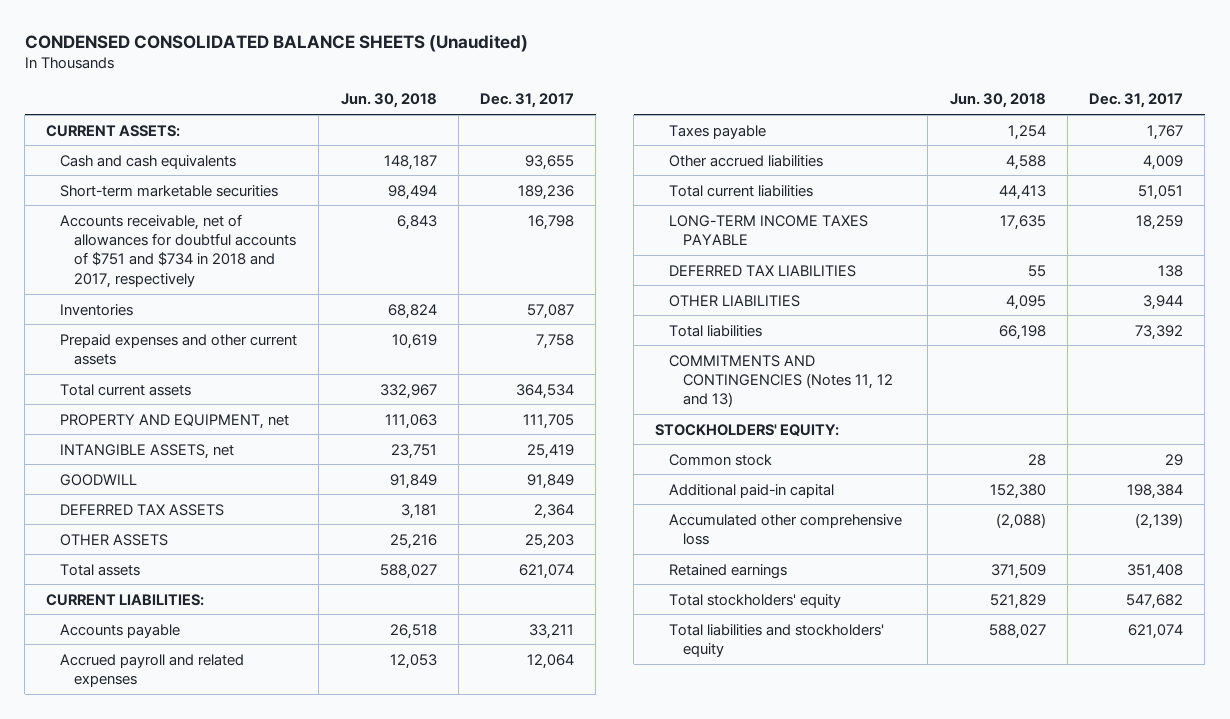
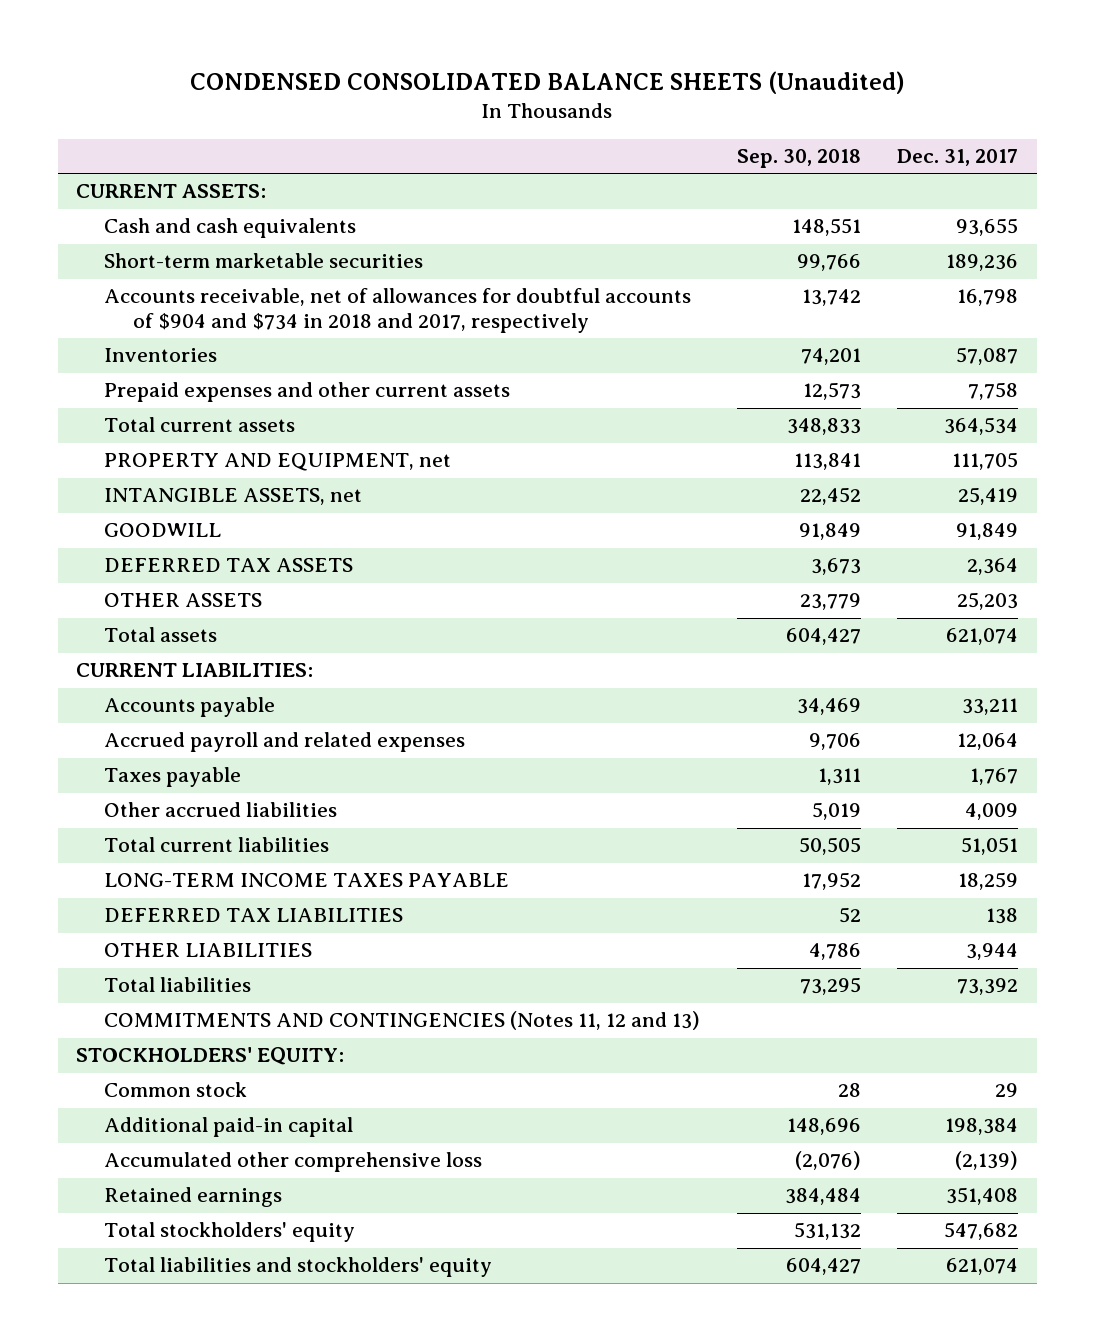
- | Jun. 30, 2018 | Dec. 31, 2017
+ | Sep. 30, 2018 | Dec. 31, 2017
- Accounts receivable, net of allowances for doubtful accounts of $751 and $734 in 2018 and 2017, respectively | 6,843 | 16,798
+ Accounts receivable, net of allowances for doubtful accounts of $904 and $734 in 2018 and 2017, respectively | 13,742 | 16,798

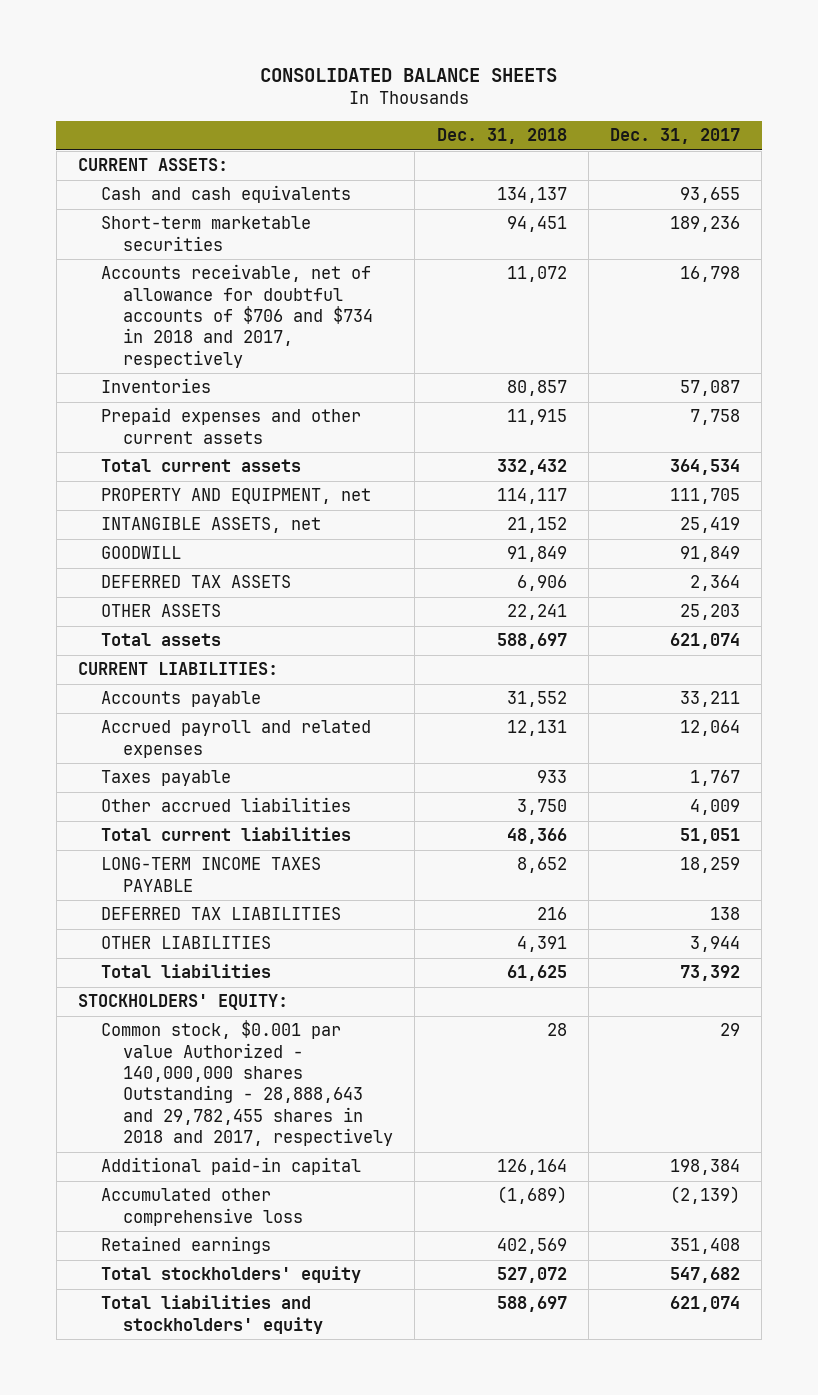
- CONDENSED CONSOLIDATED BALANCE SHEETS (Unaudited)
+ CONSOLIDATED BALANCE SHEETS
- | Sep. 30, 2018 | Dec. 31, 2017
+ | Dec. 31, 2018 | Dec. 31, 2017
- Accounts receivable, net of allowances for doubtful accounts of $904 and $734 in 2018 and 2017, respectively | 13,742 | 16,798
+ Accounts receivable, net of allowance for doubtful accounts of $706 and $734 in 2018 and 2017, respectively | 11,072 | 16,798
- COMMITMENTS AND CONTINGENCIES (Notes 11, 12 and 13)
- Common stock | 28 | 29
+ Common stock, $0.001 par value Authorized - 140,000,000 shares Outstanding - 28,888,643 and 29,782,455 shares in 2018 and 2017, respectively | 28 | 29

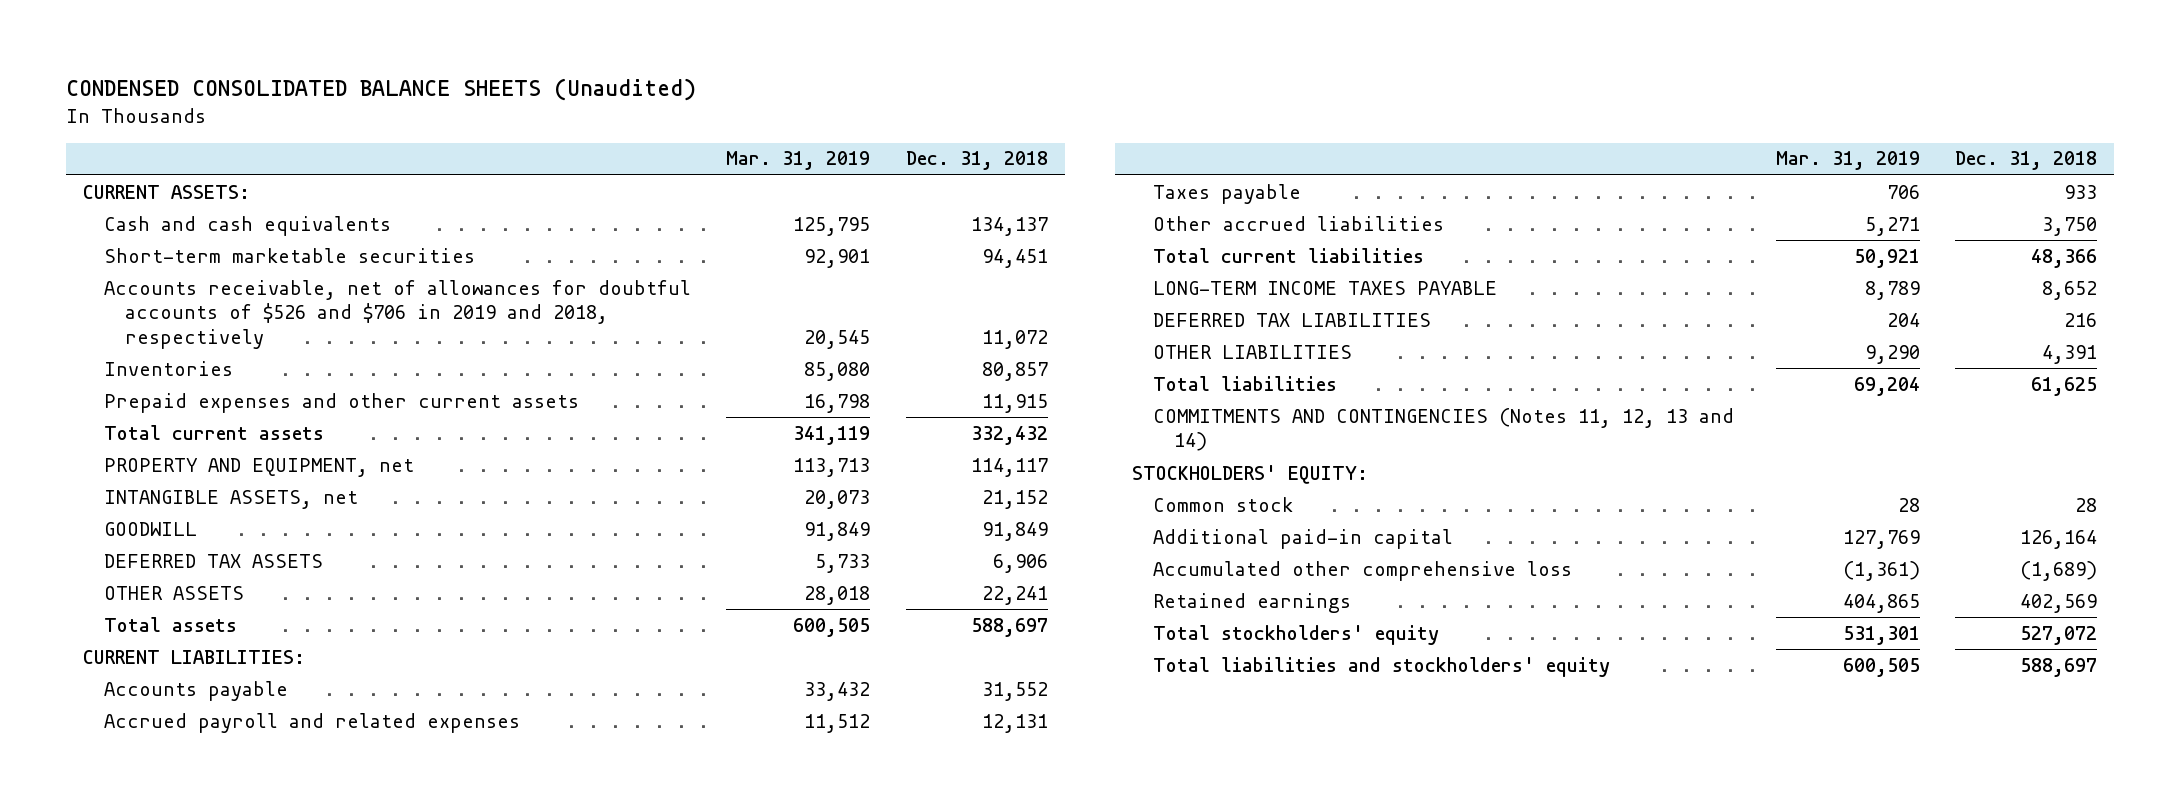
- CONSOLIDATED BALANCE SHEETS
+ CONDENSED CONSOLIDATED BALANCE SHEETS (Unaudited)
- | Dec. 31, 2018 | Dec. 31, 2017
+ | Mar. 31, 2019 | Dec. 31, 2018
- Accounts receivable, net of allowance for doubtful accounts of $706 and $734 in 2018 and 2017, respectively | 11,072 | 16,798
+ Accounts receivable, net of allowances for doubtful accounts of $526 and $706 in 2019 and 2018, respectively | 20,545 | 11,072
+ COMMITMENTS AND CONTINGENCIES (Notes 11, 12, 13 and 14)
- Common stock, $0.001 par value Authorized - 140,000,000 shares Outstanding - 28,888,643 and 29,782,455 shares in 2018 and 2017, respectively | 28 | 29
+ Common stock | 28 | 28

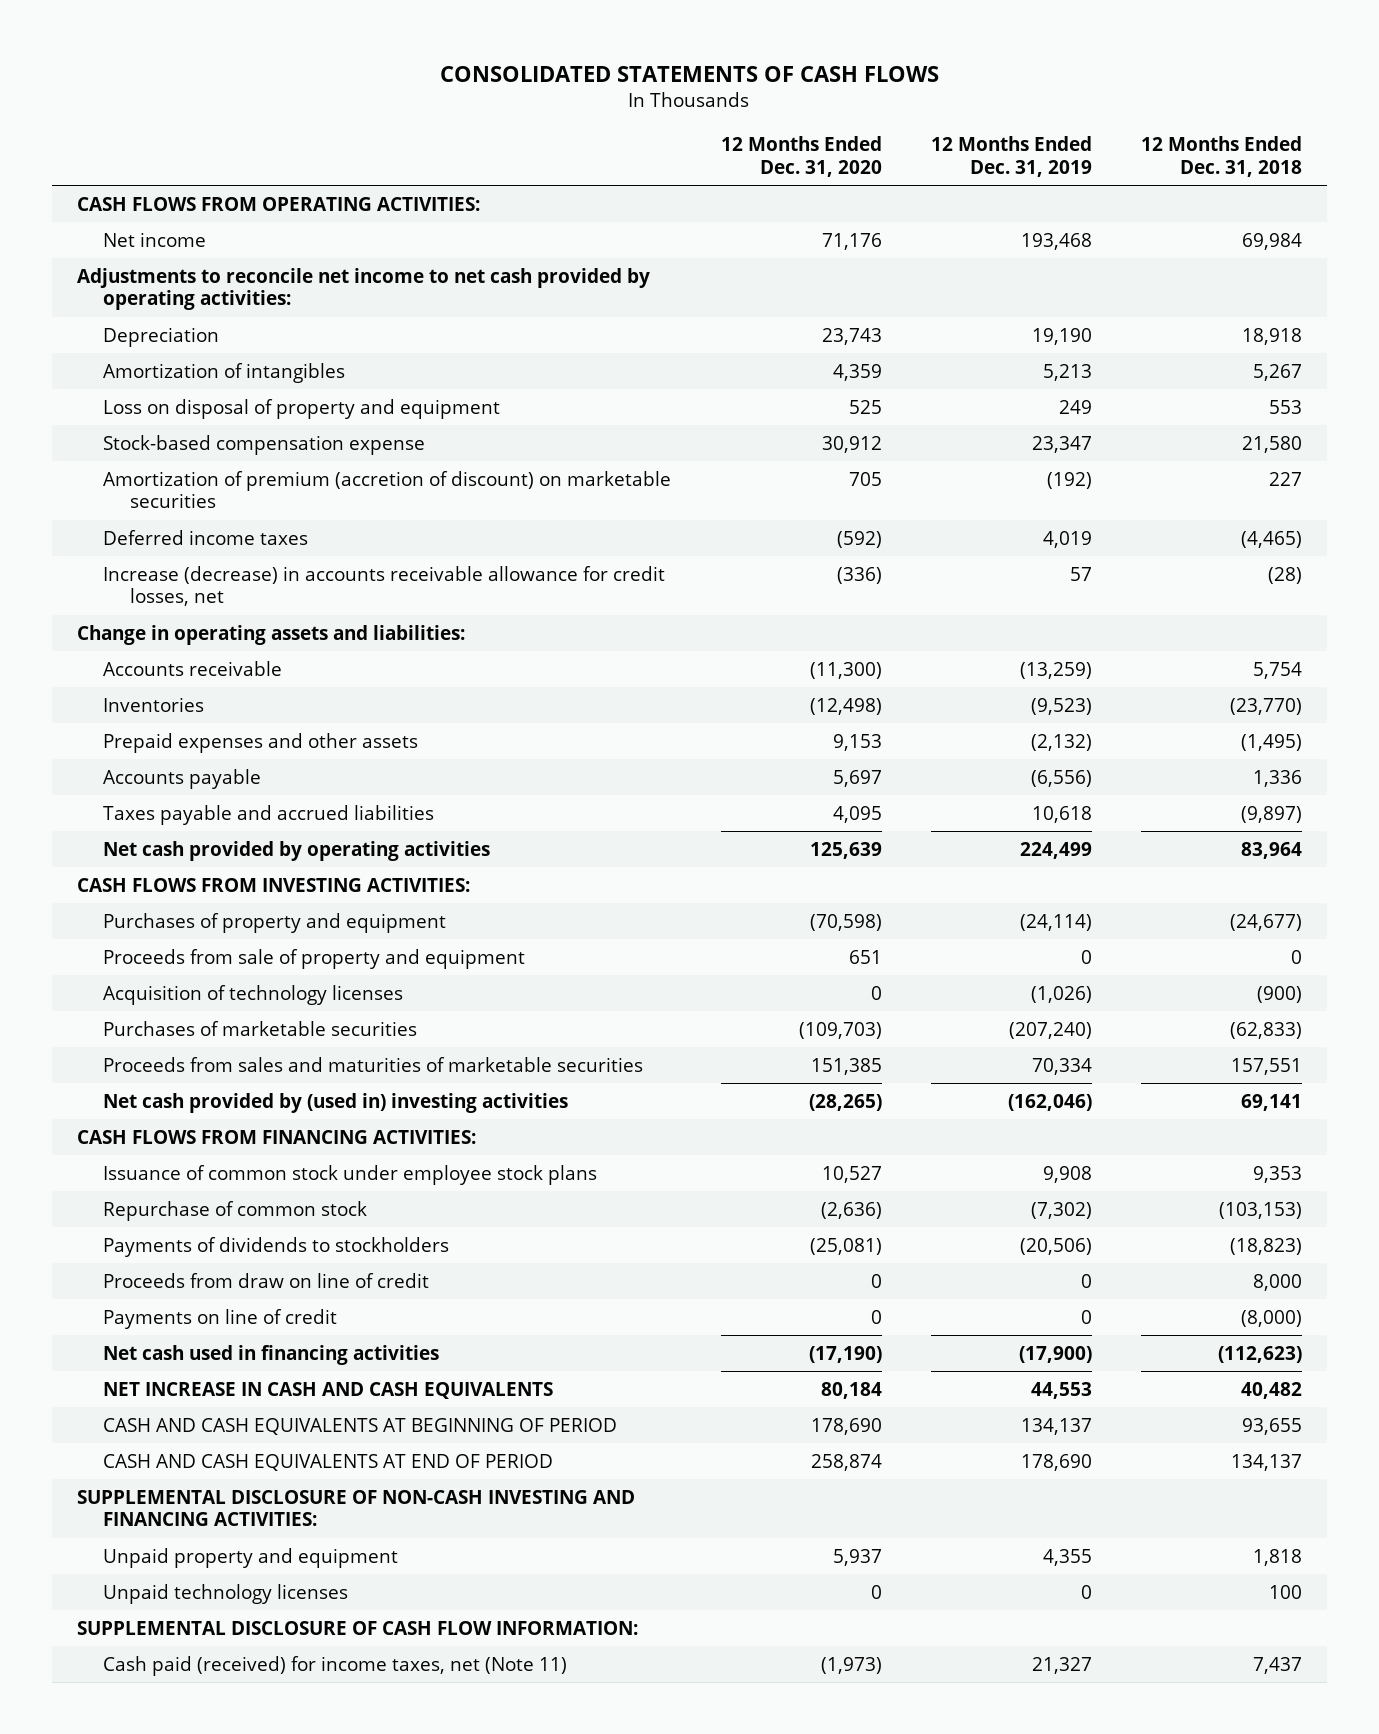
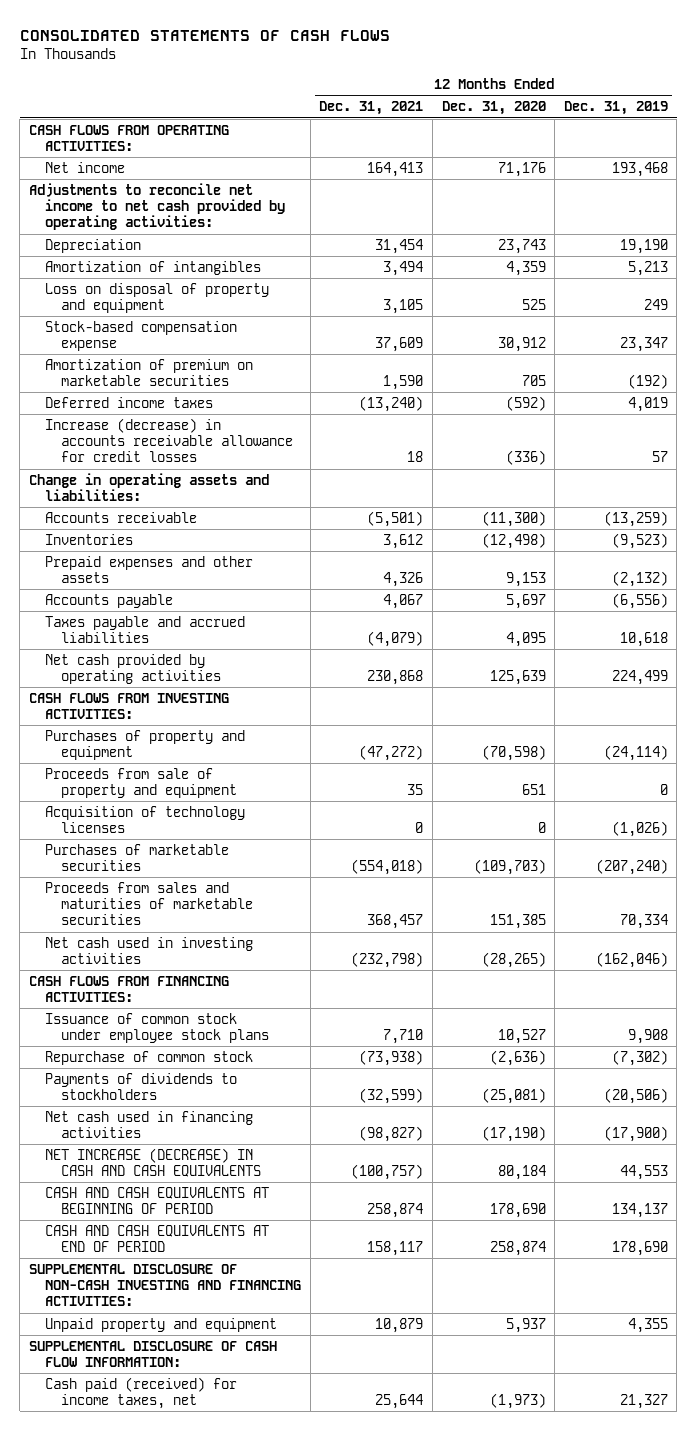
- | 12 Months Ended Dec. 31, 2020 | 12 Months Ended Dec. 31, 2019 | 12 Months Ended Dec. 31, 2018
+ | 12 Months Ended Dec. 31, 2021 | 12 Months Ended Dec. 31, 2020 | 12 Months Ended Dec. 31, 2019
- Amortization of premium (accretion of discount) on marketable securities | 705 | (192) | 227
+ Amortization of premium on marketable securities | 1,590 | 705 | (192)
- Increase (decrease) in accounts receivable allowance for credit losses, net | (336) | 57 | (28)
+ Increase (decrease) in accounts receivable allowance for credit losses | 18 | (336) | 57
- Net cash provided by (used in) investing activities | (28,265) | (162,046) | 69,141
+ Net cash used in investing activities | (232,798) | (28,265) | (162,046)
- Proceeds from draw on line of credit | 0 | 0 | 8,000
- Payments on line of credit | 0 | 0 | (8,000)
- NET INCREASE IN CASH AND CASH EQUIVALENTS | 80,184 | 44,553 | 40,482
+ NET INCREASE (DECREASE) IN CASH AND CASH EQUIVALENTS | (100,757) | 80,184 | 44,553
- Unpaid technology licenses | 0 | 0 | 100
- Cash paid (received) for income taxes, net (Note 11) | (1,973) | 21,327 | 7,437
+ Cash paid (received) for income taxes, net | 25,644 | (1,973) | 21,327

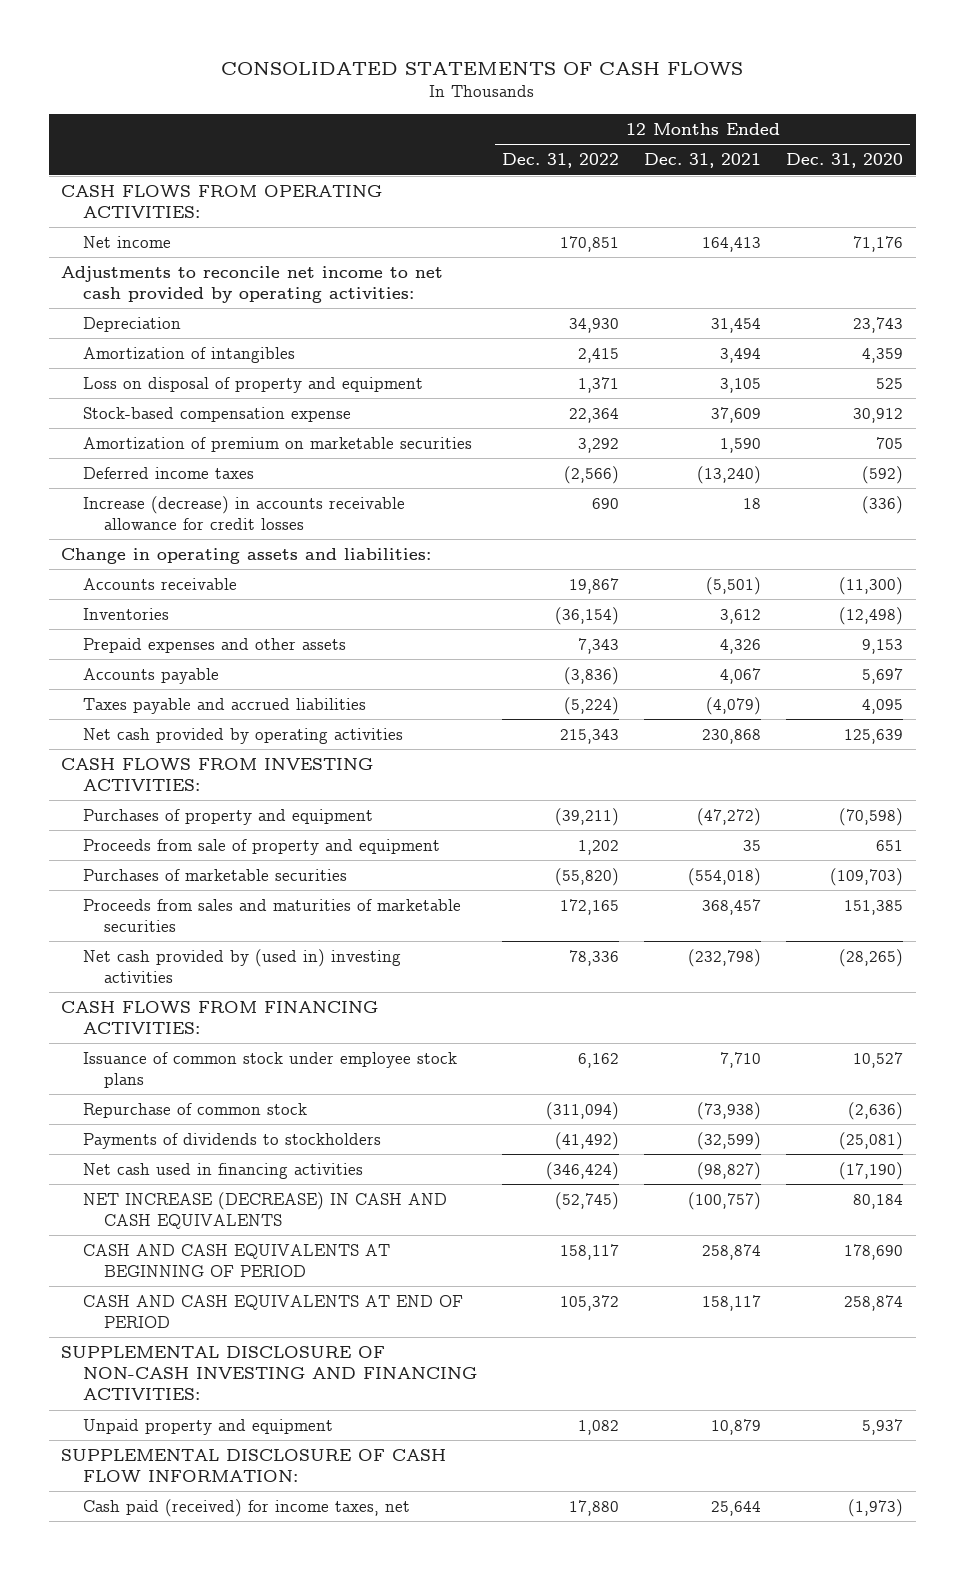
- | 12 Months Ended Dec. 31, 2021 | 12 Months Ended Dec. 31, 2020 | 12 Months Ended Dec. 31, 2019
+ | 12 Months Ended Dec. 31, 2022 | 12 Months Ended Dec. 31, 2021 | 12 Months Ended Dec. 31, 2020
- Acquisition of technology licenses | 0 | 0 | (1,026)
- Net cash used in investing activities | (232,798) | (28,265) | (162,046)
+ Net cash provided by (used in) investing activities | 78,336 | (232,798) | (28,265)

